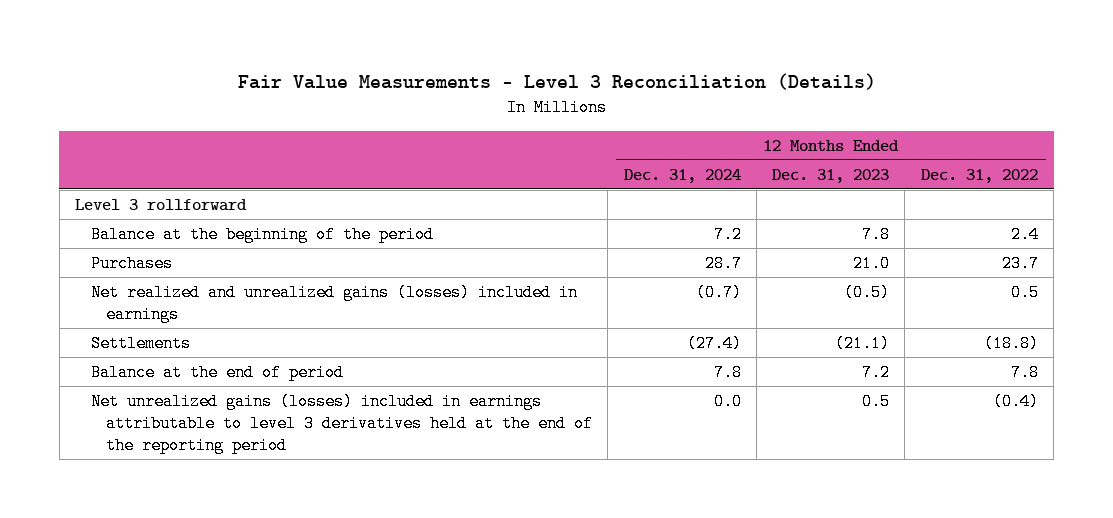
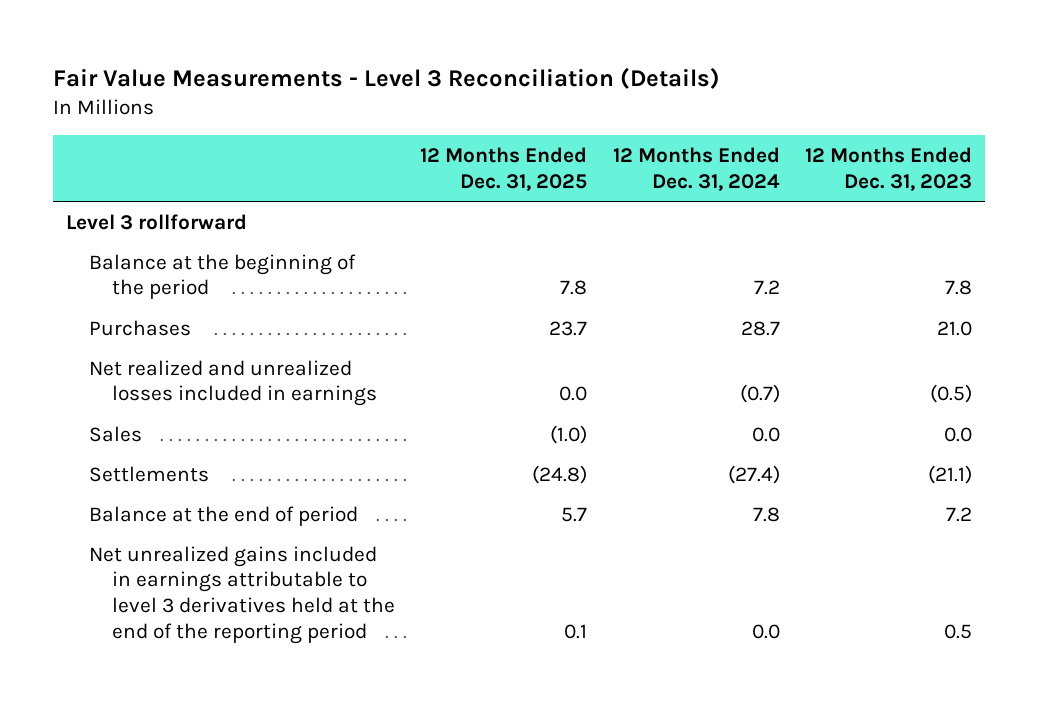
- | 12 Months Ended Dec. 31, 2024 | 12 Months Ended Dec. 31, 2023 | 12 Months Ended Dec. 31, 2022
+ | 12 Months Ended Dec. 31, 2025 | 12 Months Ended Dec. 31, 2024 | 12 Months Ended Dec. 31, 2023
- Net realized and unrealized gains (losses) included in earnings | (0.7) | (0.5) | 0.5
+ Net realized and unrealized losses included in earnings | 0.0 | (0.7) | (0.5)
+ Sales | (1.0) | 0.0 | 0.0
- Net unrealized gains (losses) included in earnings attributable to level 3 derivatives held at the end of the reporting period | 0.0 | 0.5 | (0.4)
+ Net unrealized gains included in earnings attributable to level 3 derivatives held at the end of the reporting period | 0.1 | 0.0 | 0.5

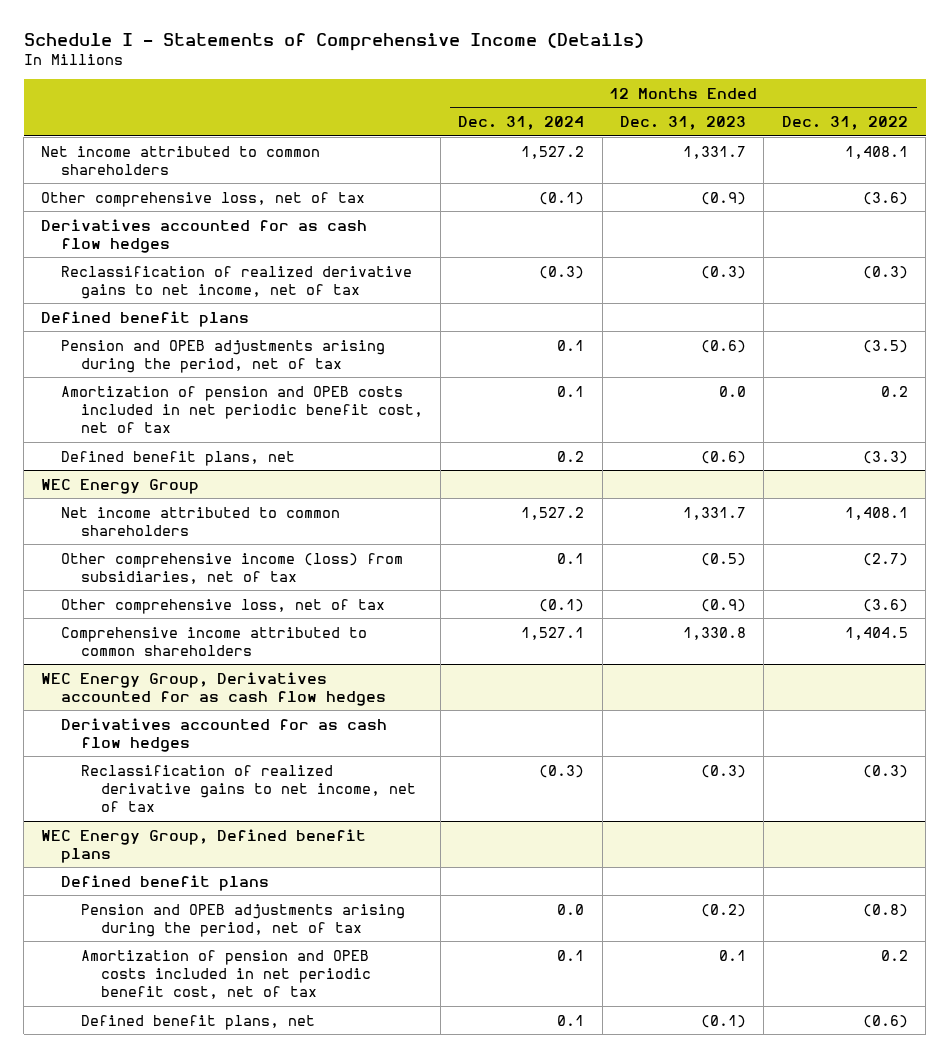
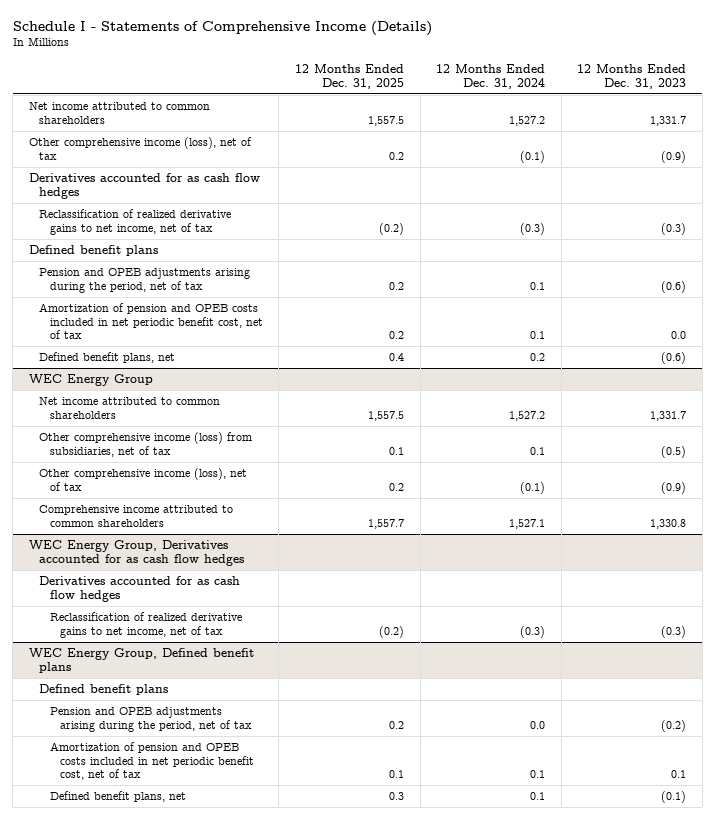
- | 12 Months Ended Dec. 31, 2024 | 12 Months Ended Dec. 31, 2023 | 12 Months Ended Dec. 31, 2022
+ | 12 Months Ended Dec. 31, 2025 | 12 Months Ended Dec. 31, 2024 | 12 Months Ended Dec. 31, 2023
- Other comprehensive loss, net of tax | (0.1) | (0.9) | (3.6)
+ Other comprehensive income (loss), net of tax | 0.2 | (0.1) | (0.9)
@ WEC Energy Group
- Other comprehensive loss, net of tax | (0.1) | (0.9) | (3.6)
+ Other comprehensive income (loss), net of tax | 0.2 | (0.1) | (0.9)

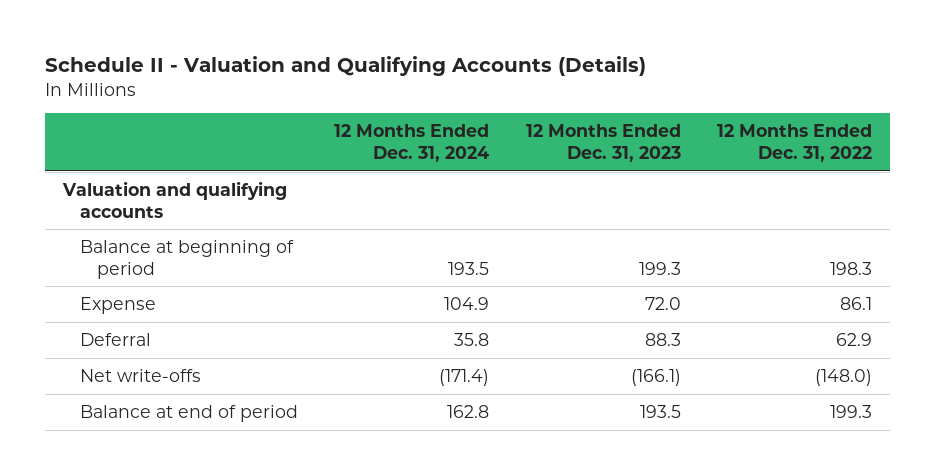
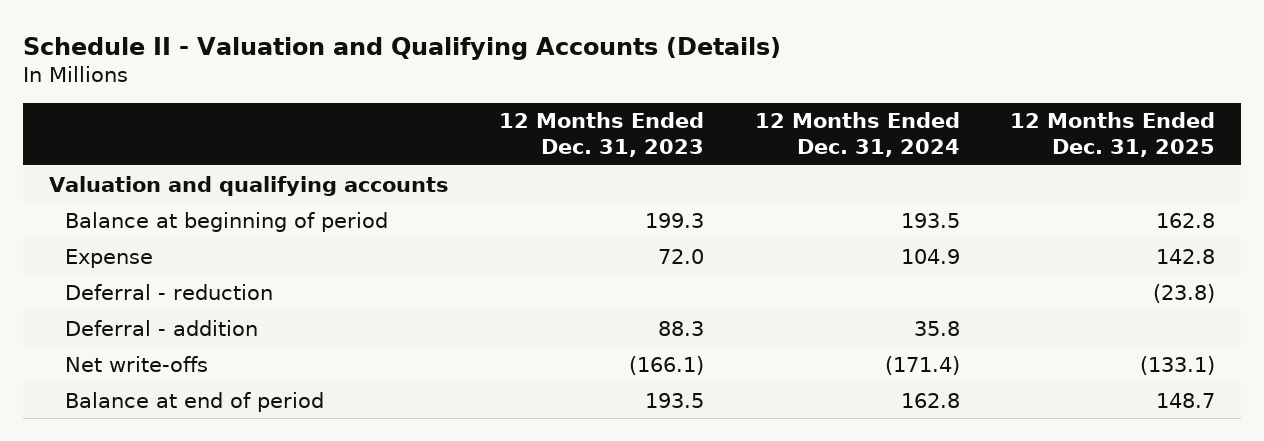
- | 12 Months Ended Dec. 31, 2024 | 12 Months Ended Dec. 31, 2023 | 12 Months Ended Dec. 31, 2022
+ | 12 Months Ended Dec. 31, 2023 | 12 Months Ended Dec. 31, 2024 | 12 Months Ended Dec. 31, 2025
- Deferral | 35.8 | 88.3 | 62.9
+ Deferral - reduction | | | (23.8)
+ Deferral - addition | 88.3 | 35.8 |

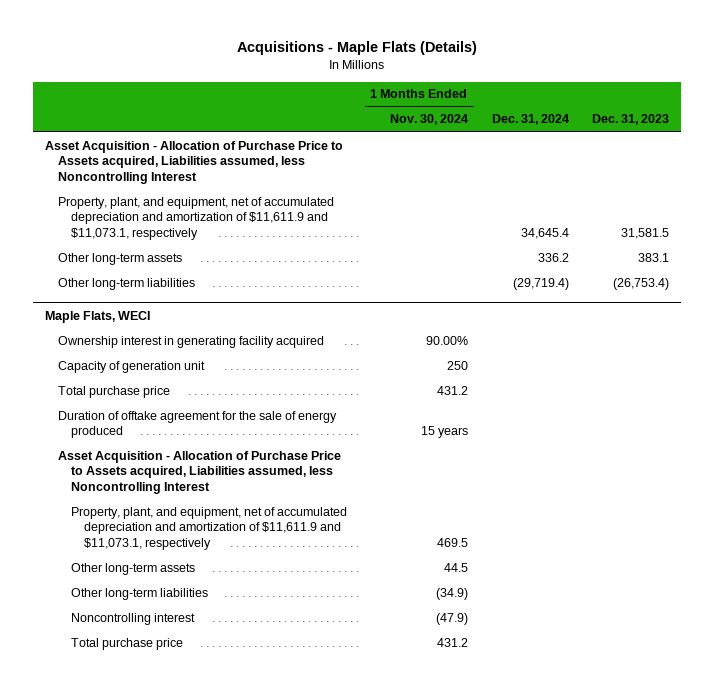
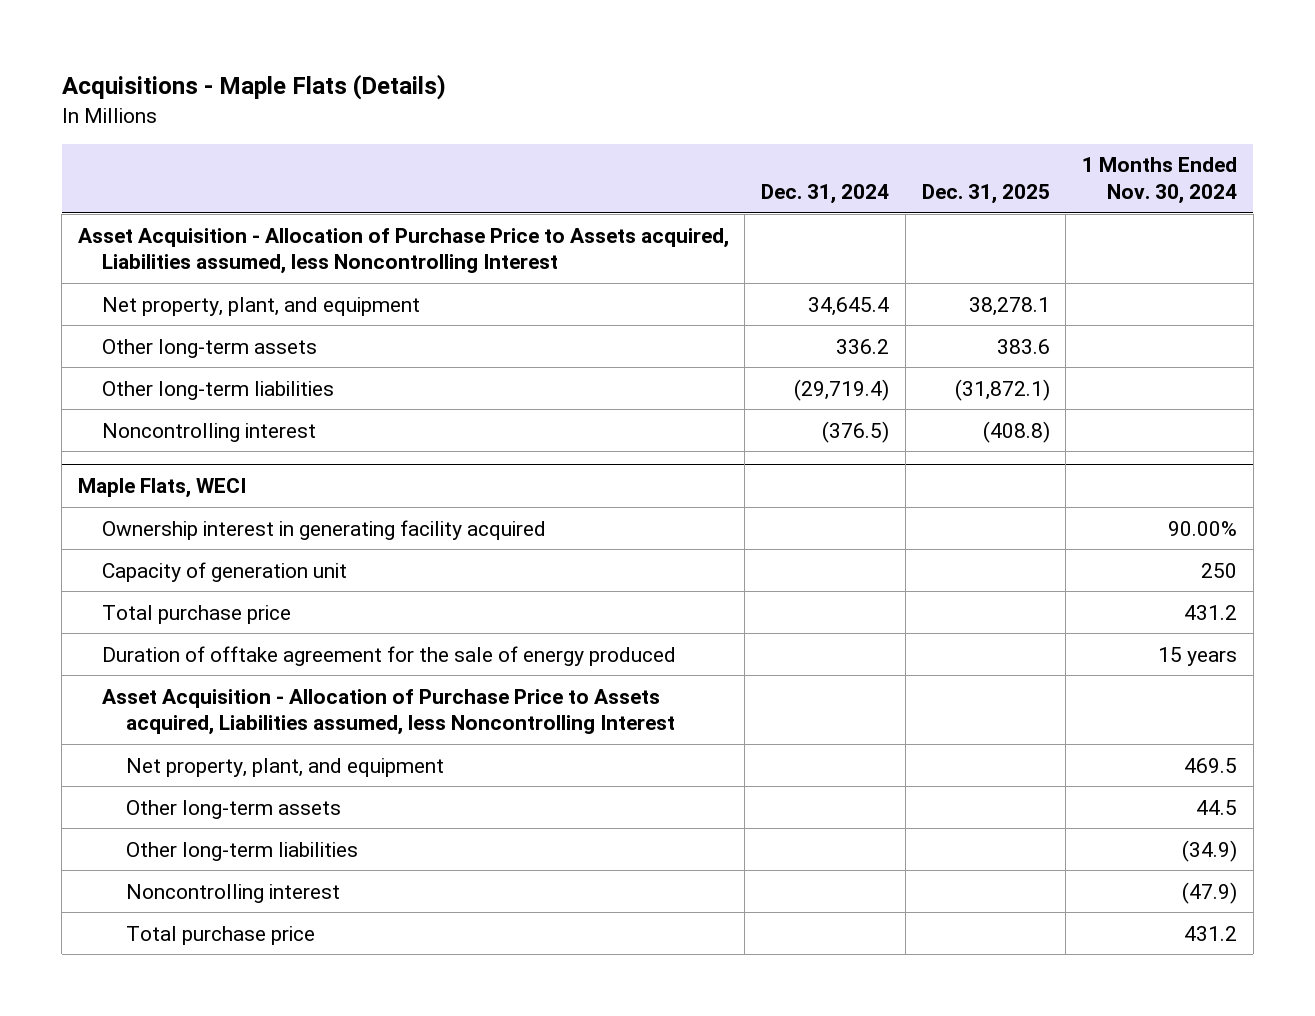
- | 1 Months Ended Nov. 30, 2024 | Dec. 31, 2024 | Dec. 31, 2023
+ | Dec. 31, 2024 | Dec. 31, 2025 | 1 Months Ended Nov. 30, 2024
- Property, plant, and equipment, net of accumulated depreciation and amortization of $11,611.9 and $11,073.1, respectively | | 34,645.4 | 31,581.5
+ Net property, plant, and equipment | 34,645.4 | 38,278.1 |
+ Noncontrolling interest | (376.5) | (408.8) |
@ Maple Flats, WECI
- Property, plant, and equipment, net of accumulated depreciation and amortization of $11,611.9 and $11,073.1, respectively | 469.5 | |
+ Net property, plant, and equipment | | | 469.5

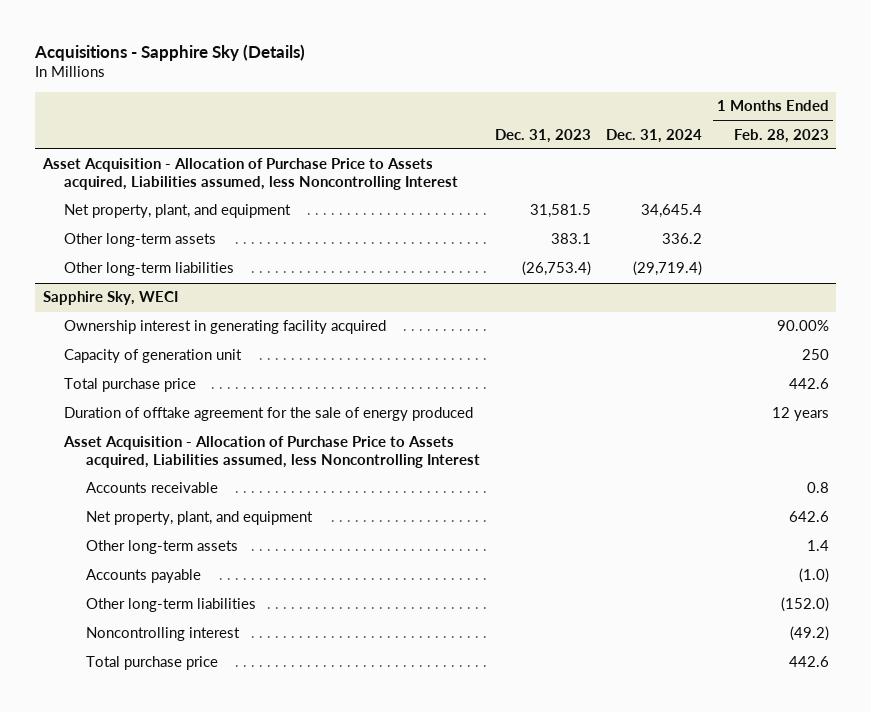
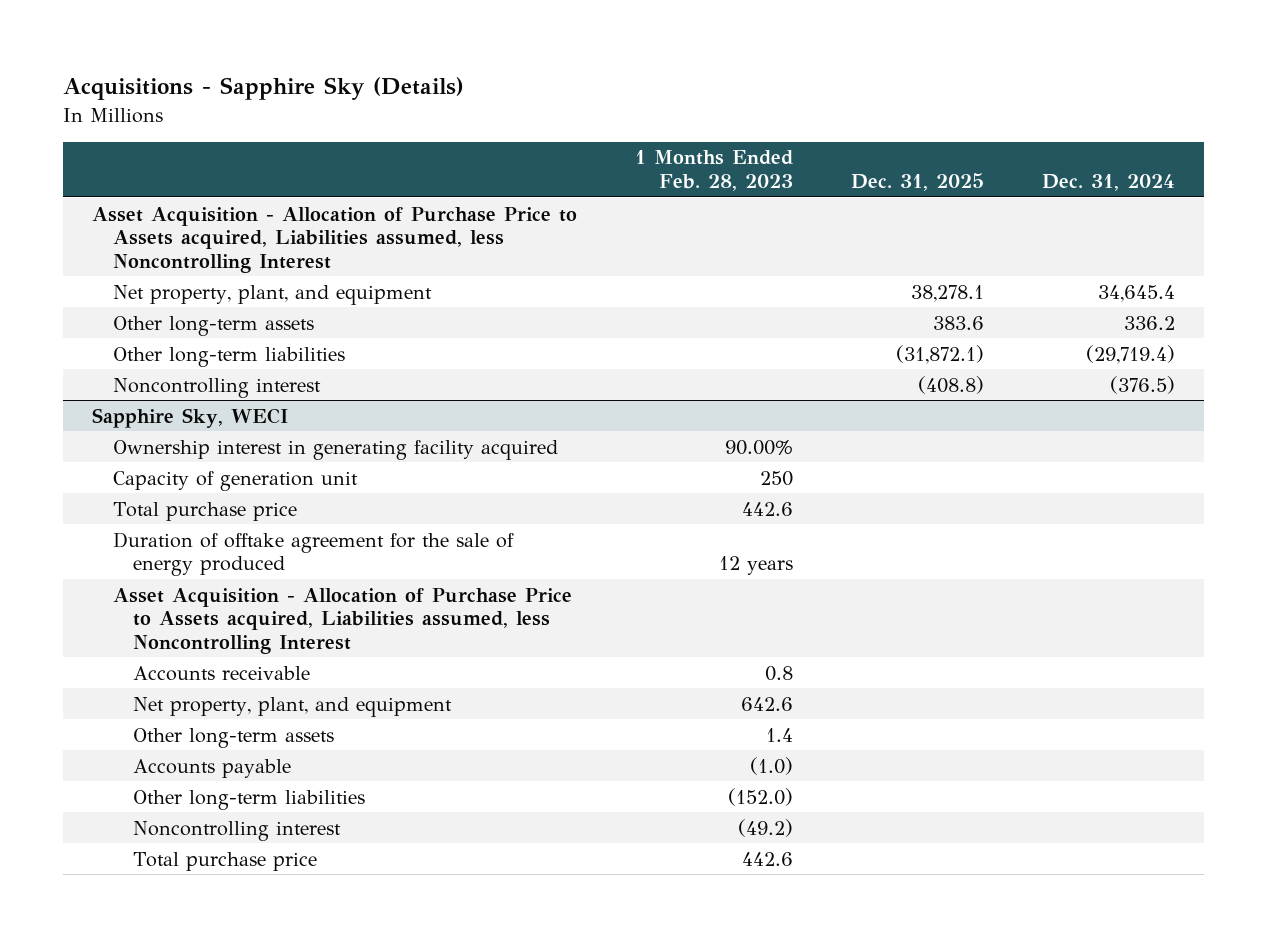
- | Dec. 31, 2023 | Dec. 31, 2024 | 1 Months Ended Feb. 28, 2023
+ | 1 Months Ended Feb. 28, 2023 | Dec. 31, 2025 | Dec. 31, 2024
+ Noncontrolling interest | | (408.8) | (376.5)

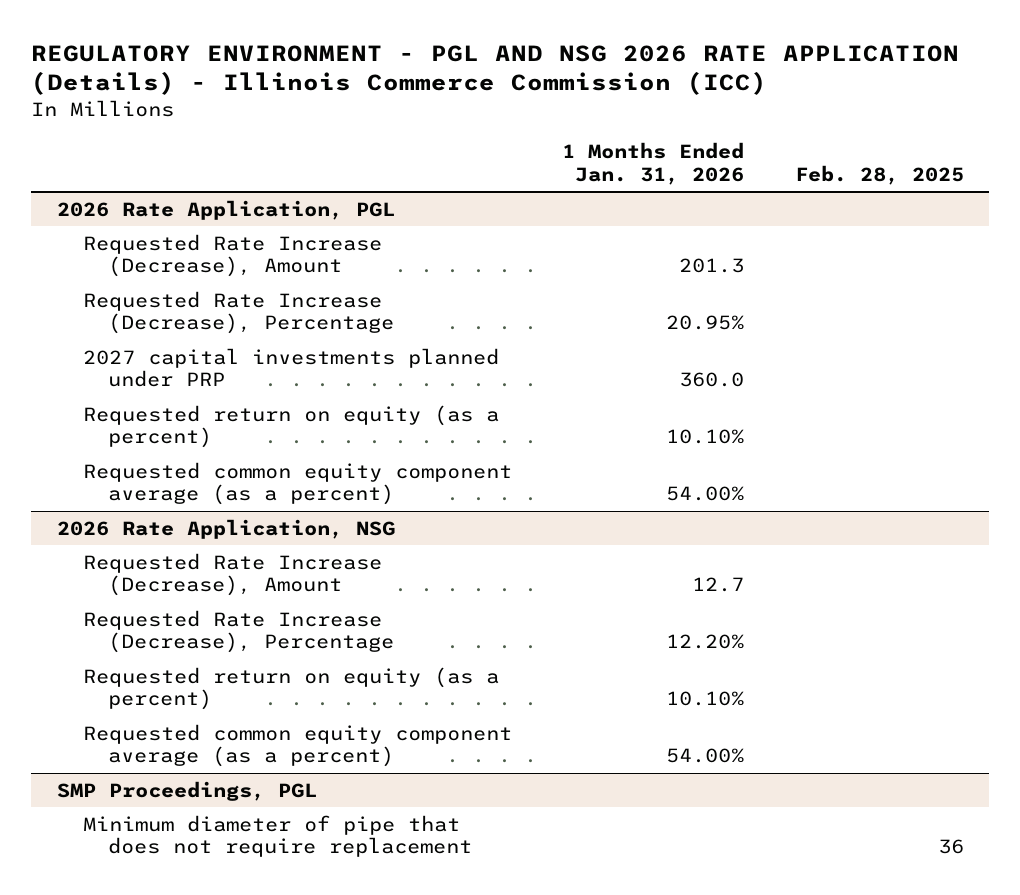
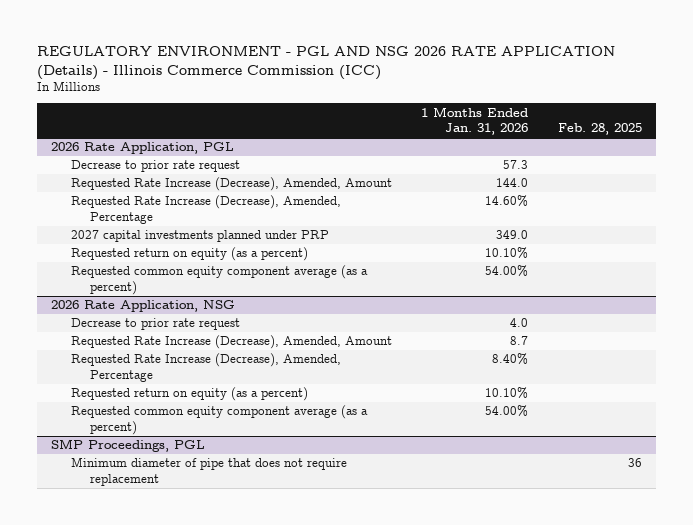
@ 2026 Rate Application, PGL
- Requested Rate Increase (Decrease), Amount | 201.3 |
- Requested Rate Increase (Decrease), Percentage | 20.95% |
- 2027 capital investments planned under PRP | 360.0 |
+ Decrease to prior rate request | 57.3 |
+ Requested Rate Increase (Decrease), Amended, Amount | 144.0 |
+ Requested Rate Increase (Decrease), Amended, Percentage | 14.60% |
+ 2027 capital investments planned under PRP | 349.0 |
@ 2026 Rate Application, NSG
- Requested Rate Increase (Decrease), Amount | 12.7 |
- Requested Rate Increase (Decrease), Percentage | 12.20% |
+ Decrease to prior rate request | 4.0 |
+ Requested Rate Increase (Decrease), Amended, Amount | 8.7 |
+ Requested Rate Increase (Decrease), Amended, Percentage | 8.40% |

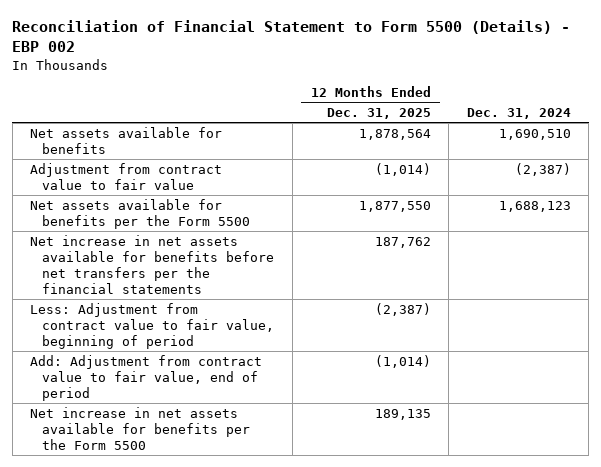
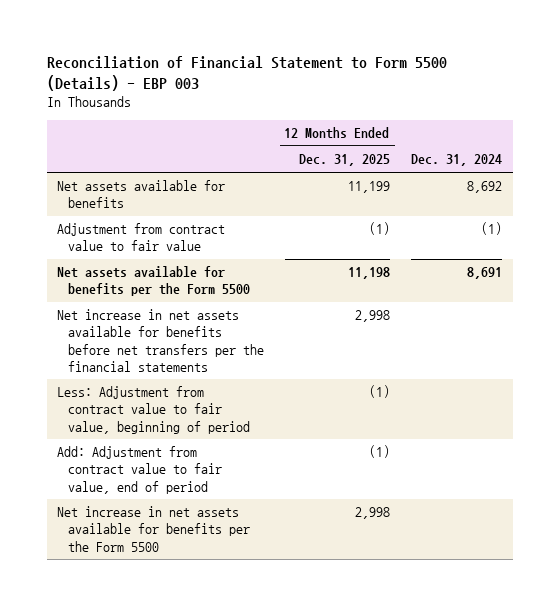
- Reconciliation of Financial Statement to Form 5500 (Details) - EBP 002
+ Reconciliation of Financial Statement to Form 5500 (Details) - EBP 003
- Net assets available for benefits | 1,878,564 | 1,690,510
- Adjustment from contract value to fair value | (1,014) | (2,387)
- Net assets available for benefits per the Form 5500 | 1,877,550 | 1,688,123
- Net increase in net assets available for benefits before net transfers per the financial statements | 187,762 |
- Less: Adjustment from contract value to fair value, beginning of period | (2,387) |
- Add: Adjustment from contract value to fair value, end of period | (1,014) |
- Net increase in net assets available for benefits per the Form 5500 | 189,135 |
+ Net assets available for benefits | 11,199 | 8,692
+ Adjustment from contract value to fair value | (1) | (1)
+ Net assets available for benefits per the Form 5500 | 11,198 | 8,691
+ Net increase in net assets available for benefits before net transfers per the financial statements | 2,998 |
+ Less: Adjustment from contract value to fair value, beginning of period | (1) |
+ Add: Adjustment from contract value to fair value, end of period | (1) |
+ Net increase in net assets available for benefits per the Form 5500 | 2,998 |

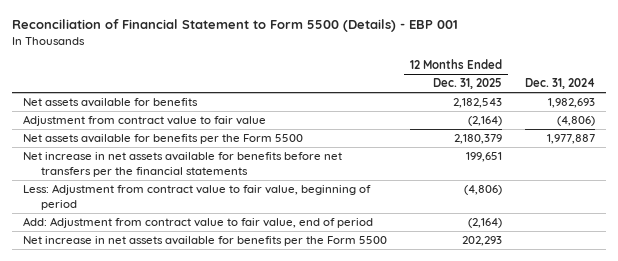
- Reconciliation of Financial Statement to Form 5500 (Details) - EBP 003
+ Reconciliation of Financial Statement to Form 5500 (Details) - EBP 001
- Net assets available for benefits | 11,199 | 8,692
- Adjustment from contract value to fair value | (1) | (1)
- Net assets available for benefits per the Form 5500 | 11,198 | 8,691
- Net increase in net assets available for benefits before net transfers per the financial statements | 2,998 |
- Less: Adjustment from contract value to fair value, beginning of period | (1) |
- Add: Adjustment from contract value to fair value, end of period | (1) |
- Net increase in net assets available for benefits per the Form 5500 | 2,998 |
+ Net assets available for benefits | 2,182,543 | 1,982,693
+ Adjustment from contract value to fair value | (2,164) | (4,806)
+ Net assets available for benefits per the Form 5500 | 2,180,379 | 1,977,887
+ Net increase in net assets available for benefits before net transfers per the financial statements | 199,651 |
+ Less: Adjustment from contract value to fair value, beginning of period | (4,806) |
+ Add: Adjustment from contract value to fair value, end of period | (2,164) |
+ Net increase in net assets available for benefits per the Form 5500 | 202,293 |

